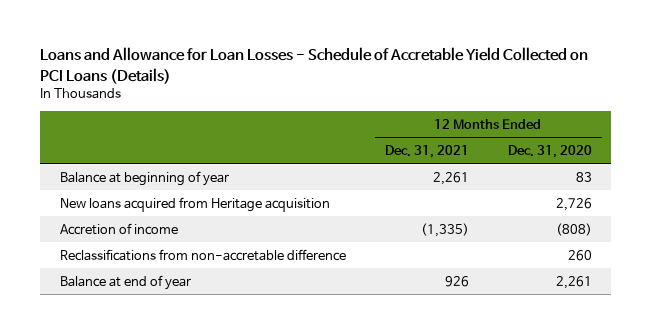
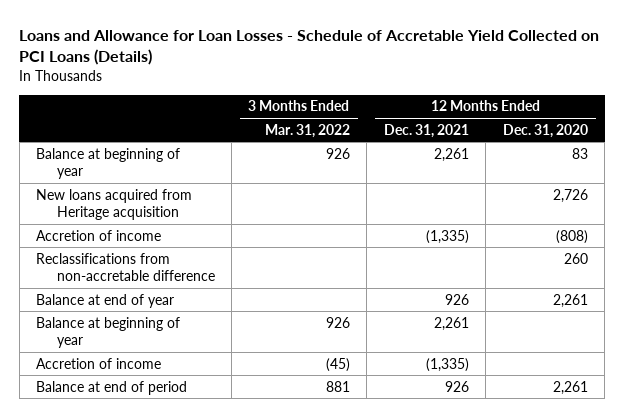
- | 12 Months Ended Dec. 31, 2021 | 12 Months Ended Dec. 31, 2020
+ | 3 Months Ended Mar. 31, 2022 | 12 Months Ended Dec. 31, 2021 | 12 Months Ended Dec. 31, 2020
+ Balance at beginning of year | 926 | 2,261 |
+ Accretion of income | (45) | (1,335) |
+ Balance at end of period | 881 | 926 | 2,261

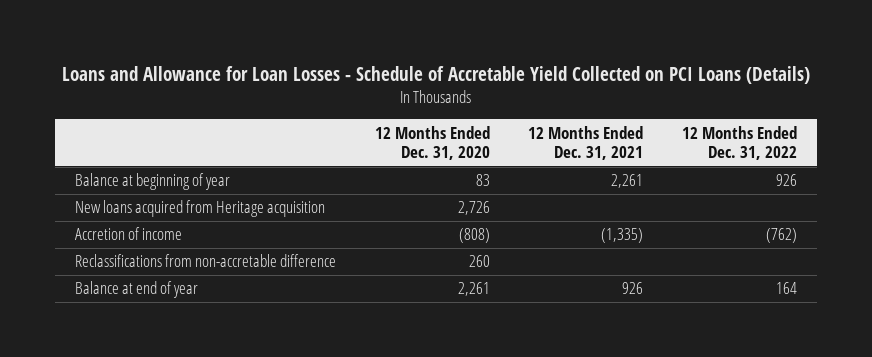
- | 3 Months Ended Mar. 31, 2022 | 12 Months Ended Dec. 31, 2021 | 12 Months Ended Dec. 31, 2020
+ | 12 Months Ended Dec. 31, 2020 | 12 Months Ended Dec. 31, 2021 | 12 Months Ended Dec. 31, 2022
- Balance at beginning of year | 926 | 2,261 |
- Accretion of income | (45) | (1,335) |
- Balance at end of period | 881 | 926 | 2,261

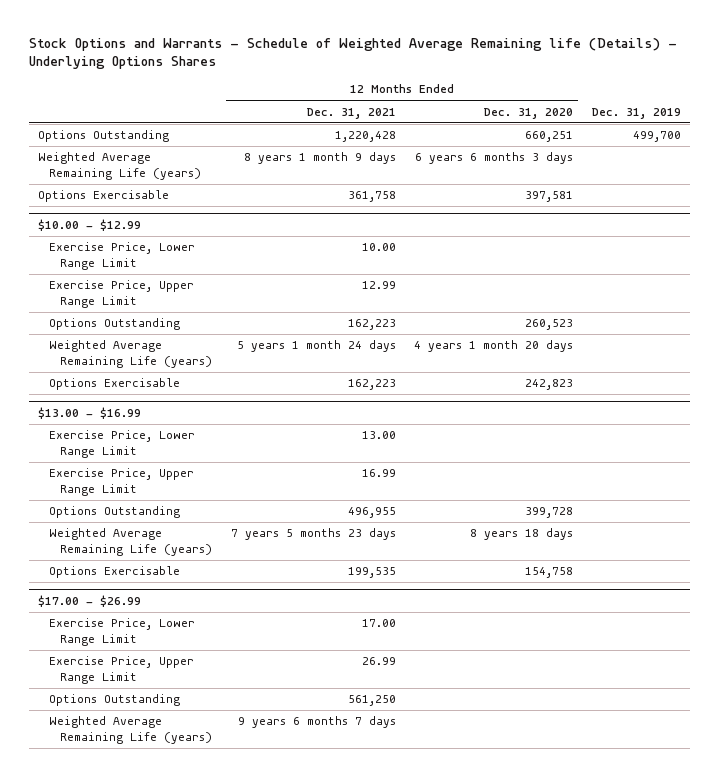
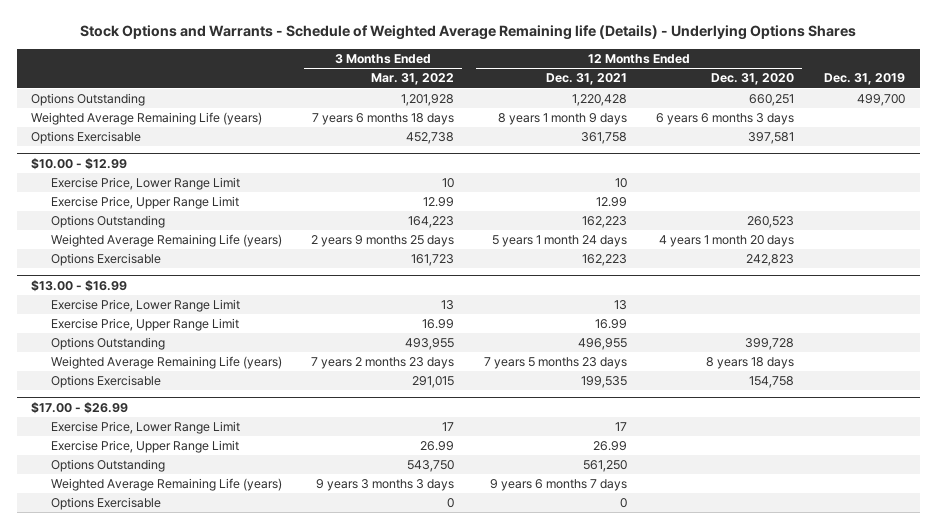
- | 12 Months Ended Dec. 31, 2021 | 12 Months Ended Dec. 31, 2020 | Dec. 31, 2019
+ | 3 Months Ended Mar. 31, 2022 | 12 Months Ended Dec. 31, 2021 | 12 Months Ended Dec. 31, 2020 | Dec. 31, 2019
@ $10.00 - $12.99
- Exercise Price, Lower Range Limit | 10.00 | |
+ Exercise Price, Lower Range Limit | 10 | 10 | |
@ $13.00 - $16.99
- Exercise Price, Lower Range Limit | 13.00 | |
+ Exercise Price, Lower Range Limit | 13 | 13 | |
@ $17.00 - $26.99
- Exercise Price, Lower Range Limit | 17.00 | |
+ Exercise Price, Lower Range Limit | 17 | 17 | |
+ Options Exercisable | 0 | 0 | |

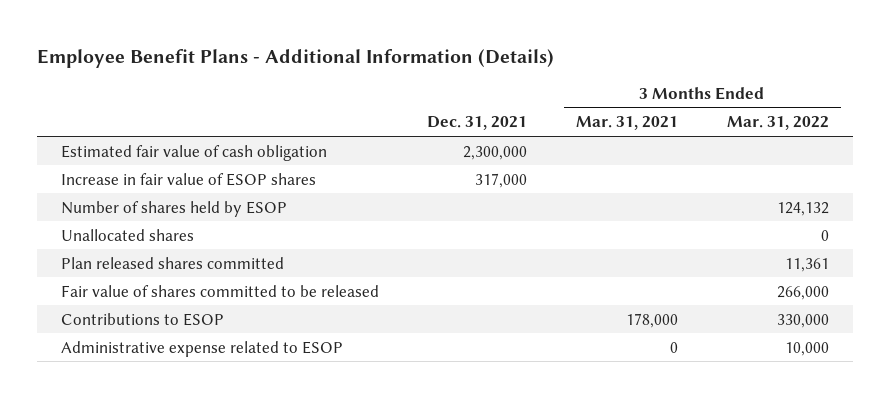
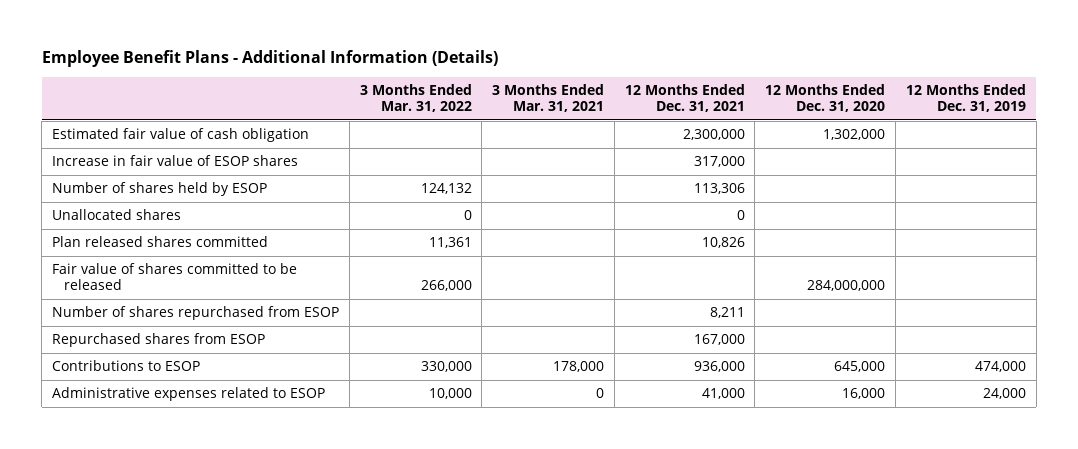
- | Dec. 31, 2021 | 3 Months Ended Mar. 31, 2021 | 3 Months Ended Mar. 31, 2022
+ | 3 Months Ended Mar. 31, 2022 | 3 Months Ended Mar. 31, 2021 | 12 Months Ended Dec. 31, 2021 | 12 Months Ended Dec. 31, 2020 | 12 Months Ended Dec. 31, 2019
+ Number of shares repurchased from ESOP | | | 8,211 | |
+ Repurchased shares from ESOP | | | 167,000 | |
- Administrative expense related to ESOP | | 0 | 10,000
+ Administrative expenses related to ESOP | 10,000 | 0 | 41,000 | 16,000 | 24,000

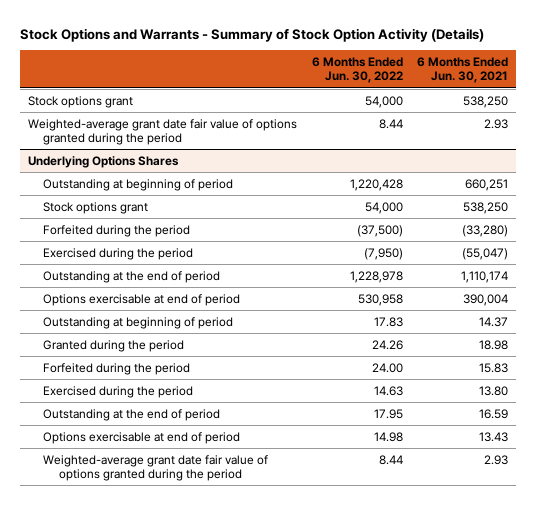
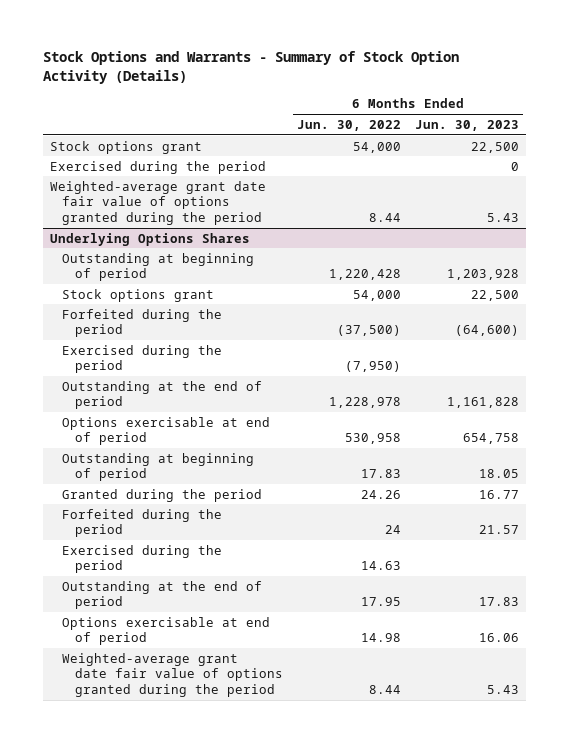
- | 6 Months Ended Jun. 30, 2022 | 6 Months Ended Jun. 30, 2021
+ | 6 Months Ended Jun. 30, 2022 | 6 Months Ended Jun. 30, 2023
+ Exercised during the period | | 0
@ Underlying Options Shares
- Forfeited during the period | 24.00 | 15.83
+ Forfeited during the period | 24 | 21.57

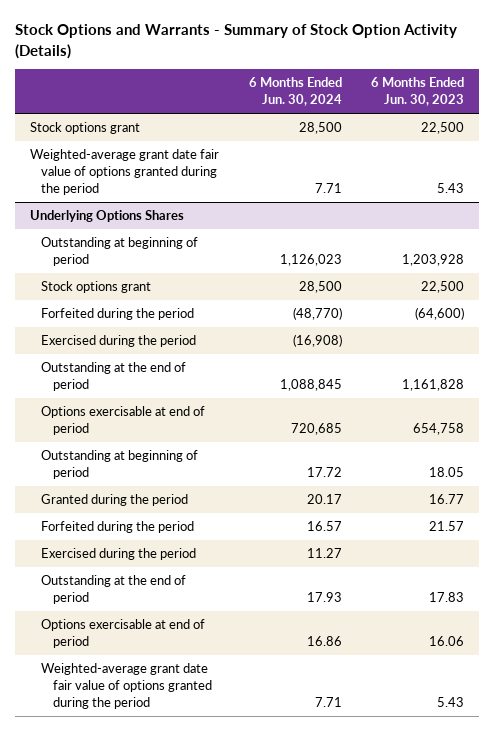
- | 6 Months Ended Jun. 30, 2022 | 6 Months Ended Jun. 30, 2023
+ | 6 Months Ended Jun. 30, 2024 | 6 Months Ended Jun. 30, 2023
- Exercised during the period | | 0

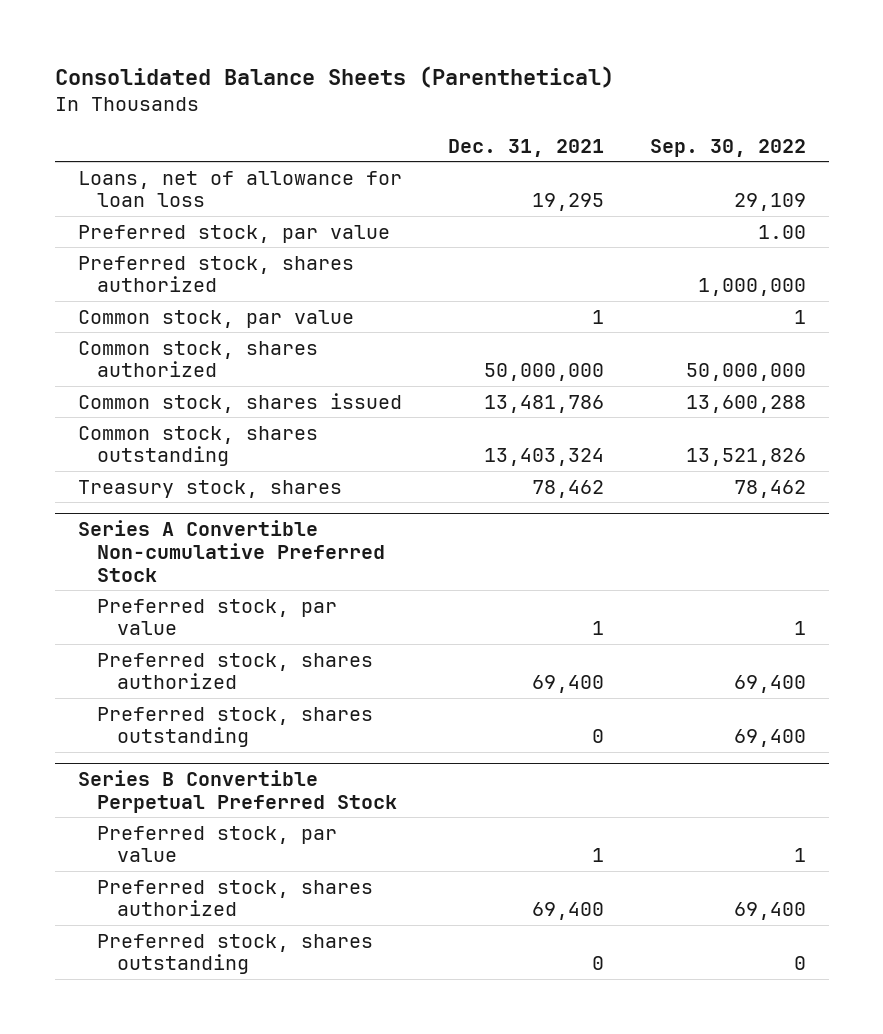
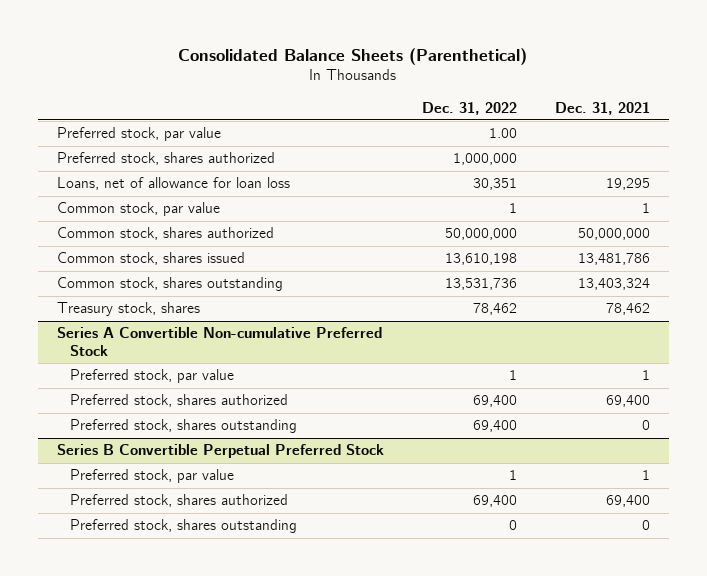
- | Dec. 31, 2021 | Sep. 30, 2022
+ | Dec. 31, 2022 | Dec. 31, 2021
moved down: Loans, net of allowance for loan loss | 30,351 | 19,295

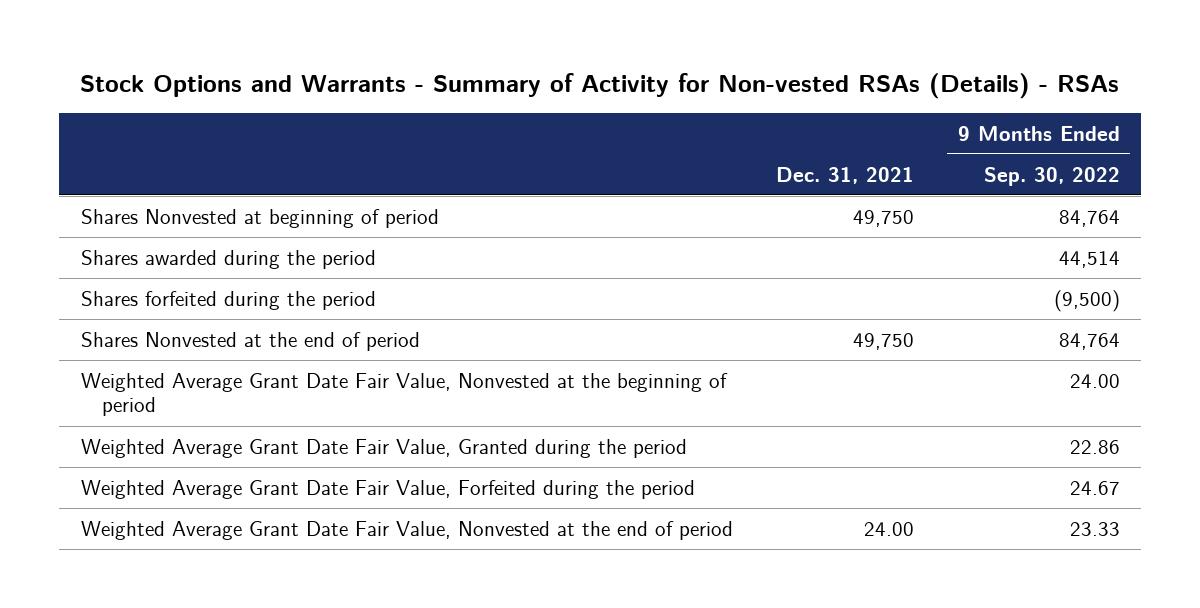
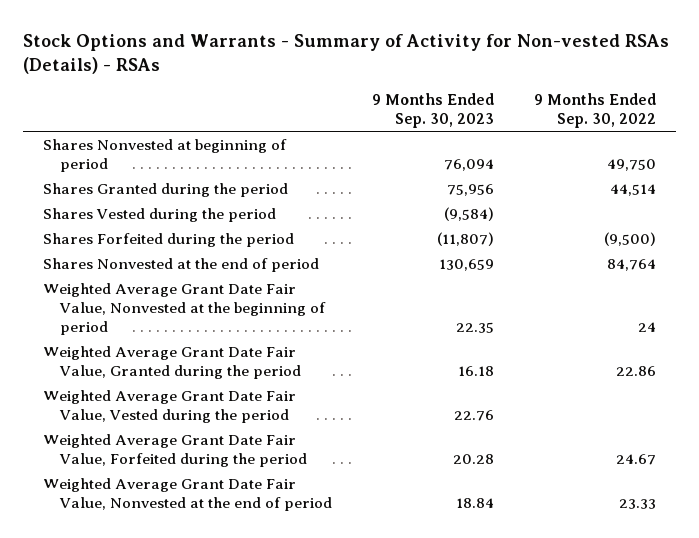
- | Dec. 31, 2021 | 9 Months Ended Sep. 30, 2022
+ | 9 Months Ended Sep. 30, 2023 | 9 Months Ended Sep. 30, 2022
- Shares Nonvested at beginning of period | 49,750 | 84,764
- Shares awarded during the period | | 44,514
- Shares forfeited during the period | | (9,500)
+ Shares Nonvested at beginning of period | 76,094 | 49,750
+ Shares Granted during the period | 75,956 | 44,514
+ Shares Vested during the period | (9,584) |
+ Shares Forfeited during the period | (11,807) | (9,500)
- Weighted Average Grant Date Fair Value, Nonvested at the beginning of period | | 24.00
+ Weighted Average Grant Date Fair Value, Nonvested at the beginning of period | 22.35 | 24
+ Weighted Average Grant Date Fair Value, Vested during the period | 22.76 |

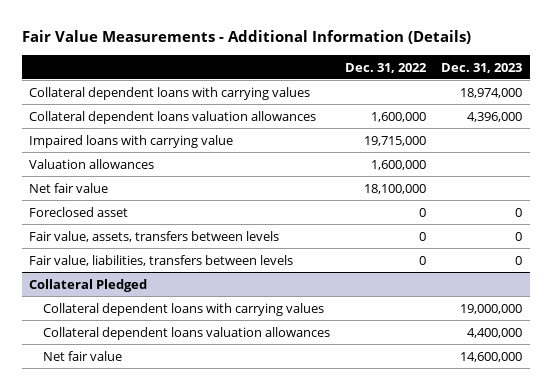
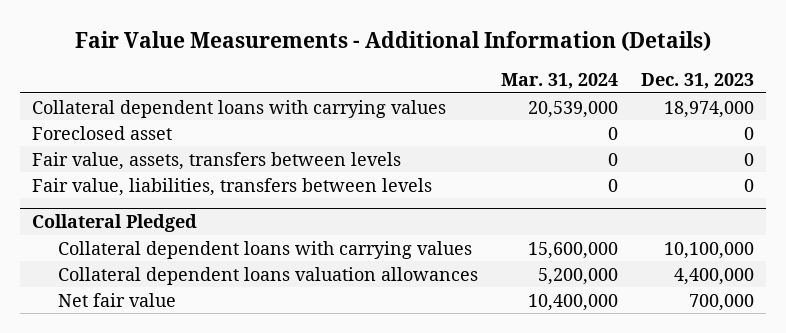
- | Dec. 31, 2022 | Dec. 31, 2023
+ | Mar. 31, 2024 | Dec. 31, 2023
- Collateral dependent loans valuation allowances | 1,600,000 | 4,396,000
- Impaired loans with carrying value | 19,715,000 |
- Valuation allowances | 1,600,000 |
- Net fair value | 18,100,000 |
@ Collateral Pledged
- Collateral dependent loans with carrying values | | 19,000,000
+ Collateral dependent loans with carrying values | 15,600,000 | 10,100,000
- Net fair value | | 14,600,000
+ Net fair value | 10,400,000 | 700,000

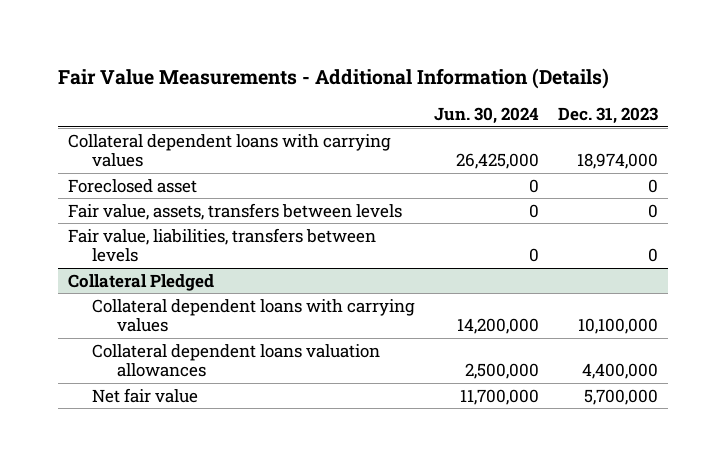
- | Mar. 31, 2024 | Dec. 31, 2023
+ | Jun. 30, 2024 | Dec. 31, 2023
@ Collateral Pledged
- Net fair value | 10,400,000 | 700,000
+ Net fair value | 11,700,000 | 5,700,000

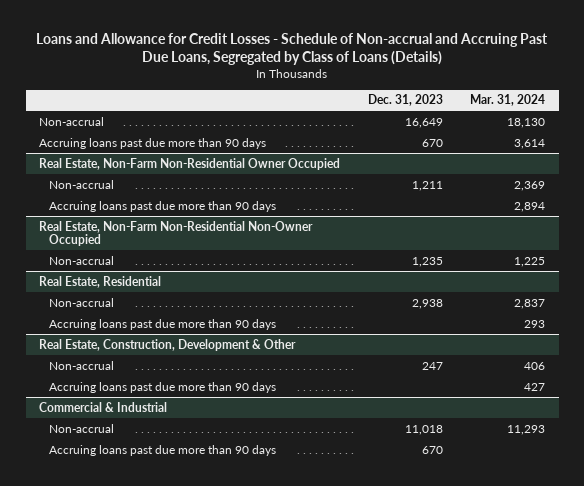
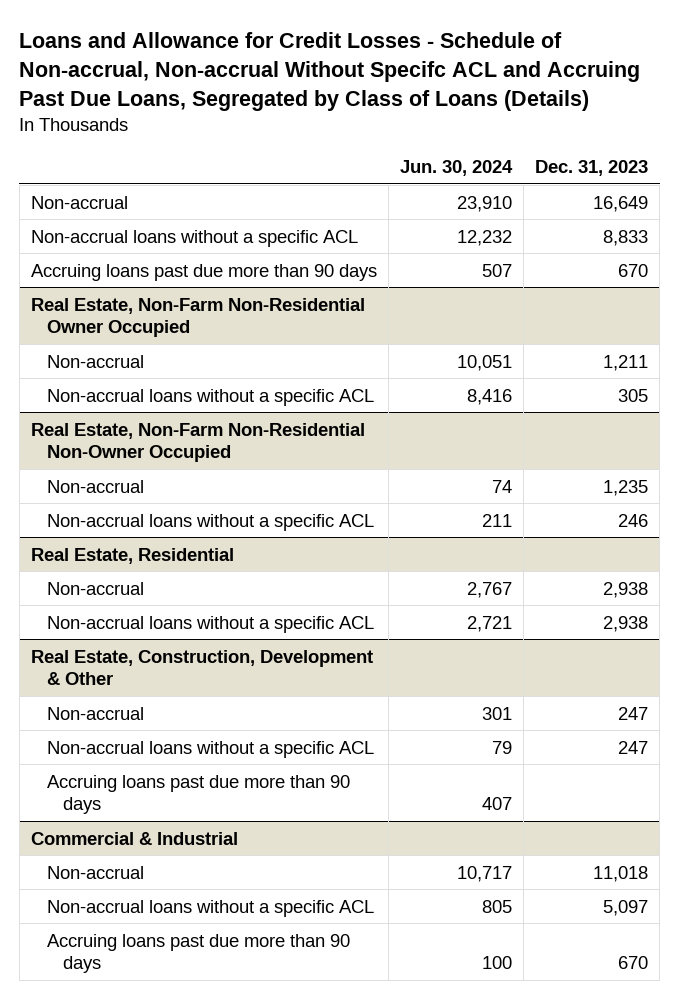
- Loans and Allowance for Credit Losses - Schedule of Non-accrual and Accruing Past Due Loans, Segregated by Class of Loans (Details)
+ Loans and Allowance for Credit Losses - Schedule of Non-accrual, Non-accrual Without Specifc ACL and Accruing Past Due Loans, Segregated by Class of Loans (Details)
- | Dec. 31, 2023 | Mar. 31, 2024
+ | Jun. 30, 2024 | Dec. 31, 2023
+ Non-accrual loans without a specific ACL | 12,232 | 8,833
@ Real Estate, Non-Farm Non-Residential Owner Occupied
- Accruing loans past due more than 90 days | | 2,894
+ Non-accrual loans without a specific ACL | 8,416 | 305
@ Real Estate, Non-Farm Non-Residential Non-Owner Occupied
+ Non-accrual loans without a specific ACL | 211 | 246
@ Real Estate, Residential
- Accruing loans past due more than 90 days | | 293
+ Non-accrual loans without a specific ACL | 2,721 | 2,938
@ Real Estate, Construction, Development & Other
+ Non-accrual loans without a specific ACL | 79 | 247
@ Commercial & Industrial
+ Non-accrual loans without a specific ACL | 805 | 5,097

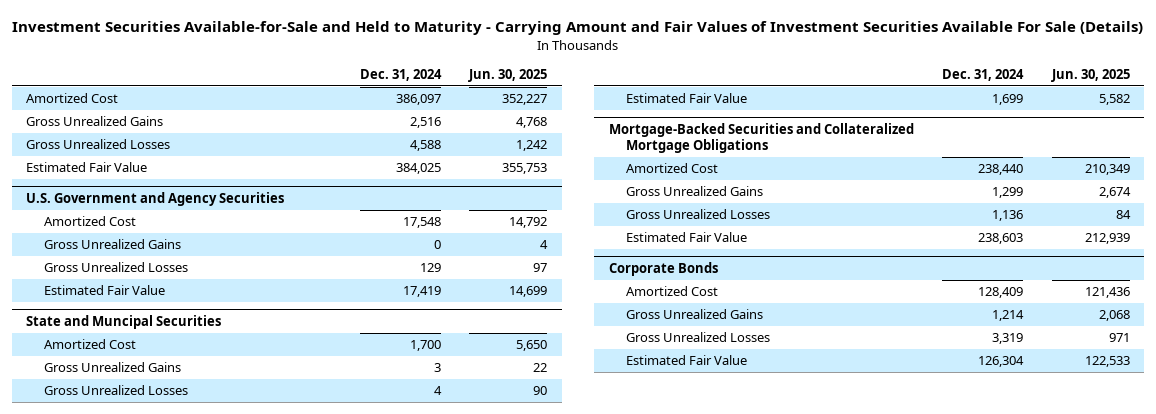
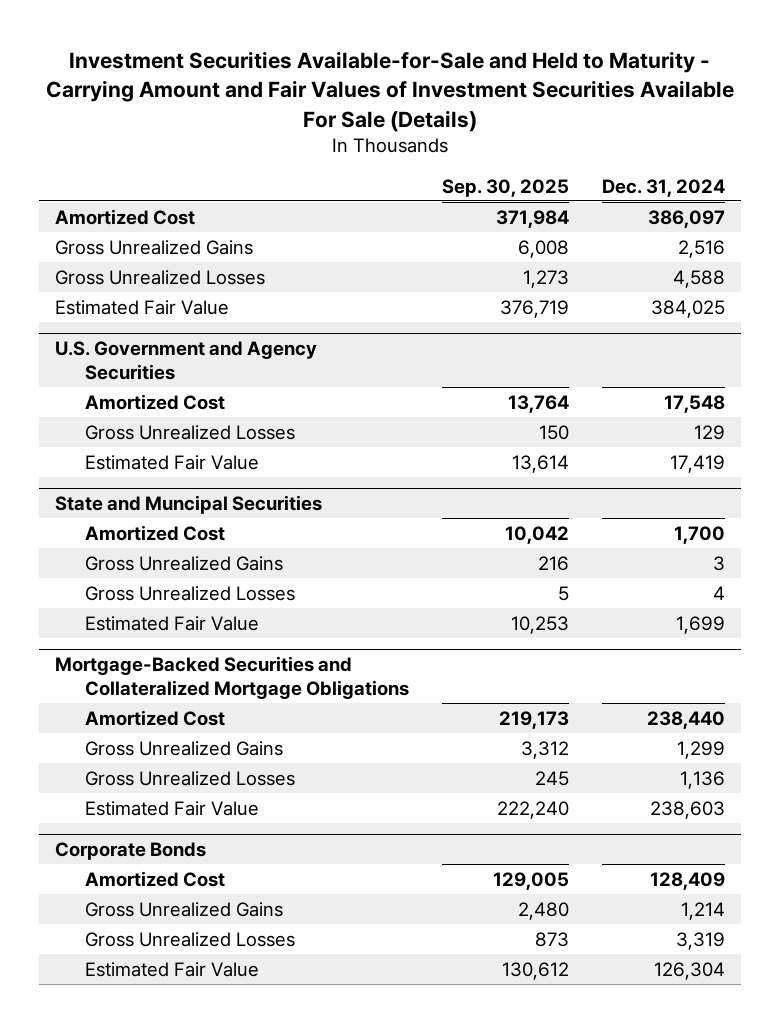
- | Dec. 31, 2024 | Jun. 30, 2025
+ | Sep. 30, 2025 | Dec. 31, 2024
@ U.S. Government and Agency Securities
- Gross Unrealized Gains | 0 | 4

